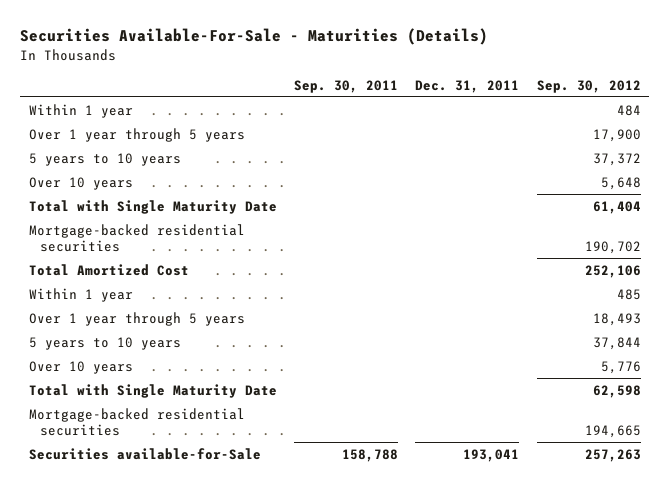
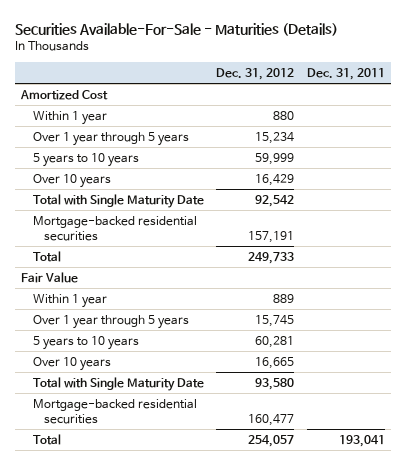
- | Sep. 30, 2011 | Dec. 31, 2011 | Sep. 30, 2012
+ | Dec. 31, 2012 | Dec. 31, 2011
+ Amortized Cost
- Total Amortized Cost | | | 252,106
+ Total | 249,733 |
+ Fair Value
- Securities available-for-Sale | 158,788 | 193,041 | 257,263
+ Total | 254,057 | 193,041

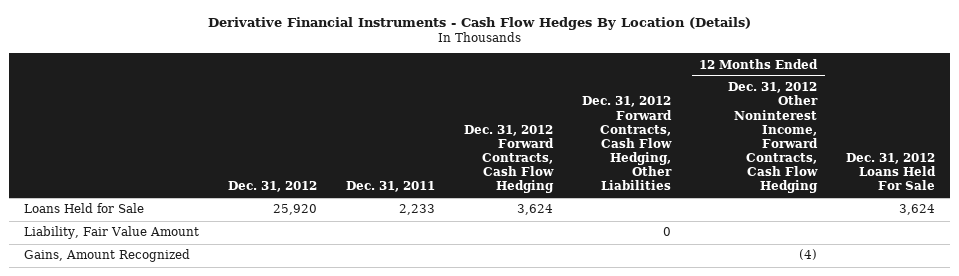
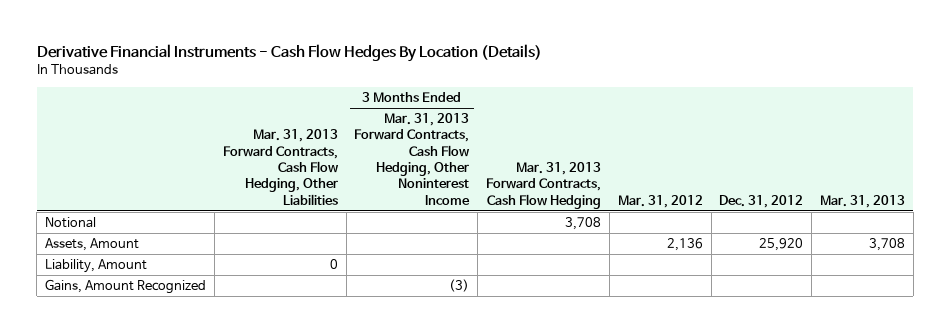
- | Dec. 31, 2012 | Dec. 31, 2011 | Dec. 31, 2012 Forward Contracts, Cash Flow Hedging | Dec. 31, 2012 Forward Contracts, Cash Flow Hedging, Other Liabilities | 12 Months Ended Dec. 31, 2012 Other Noninterest Income, Forward Contracts, Cash Flow Hedging | Dec. 31, 2012 Loans Held For Sale
+ | Mar. 31, 2013 Forward Contracts, Cash Flow Hedging, Other Liabilities | 3 Months Ended Mar. 31, 2013 Forward Contracts, Cash Flow Hedging, Other Noninterest Income | Mar. 31, 2013 Forward Contracts, Cash Flow Hedging | Mar. 31, 2012 | Dec. 31, 2012 | Mar. 31, 2013
- Loans Held for Sale | 25,920 | 2,233 | 3,624 | | | 3,624
- Liability, Fair Value Amount | | | | 0 | |
+ Notional | | | 3,708 | | |
+ Assets, Amount | | | | 2,136 | 25,920 | 3,708
+ Liability, Amount | 0 | | | | |

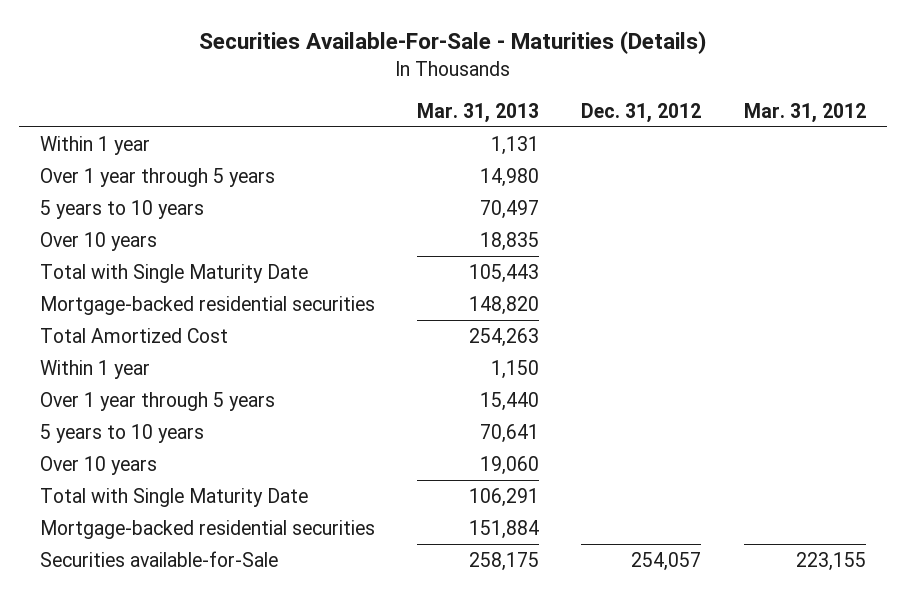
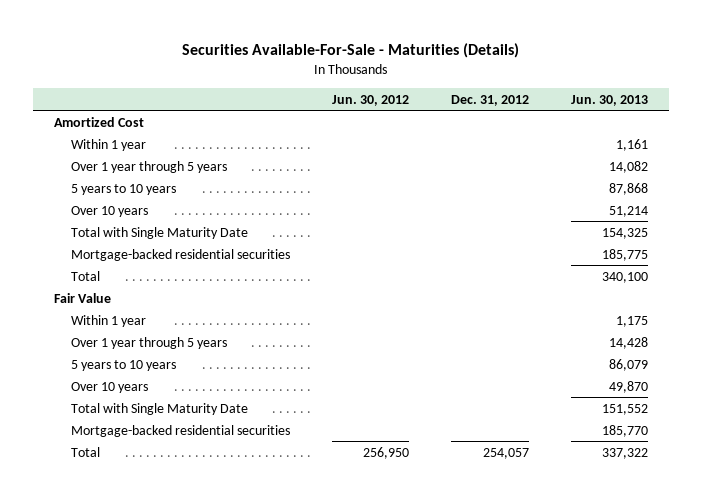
- | Mar. 31, 2013 | Dec. 31, 2012 | Mar. 31, 2012
+ | Jun. 30, 2012 | Dec. 31, 2012 | Jun. 30, 2013
+ Amortized Cost
- Total Amortized Cost | 254,263 | |
+ Total | | | 340,100
+ Fair Value
- Securities available-for-Sale | 258,175 | 254,057 | 223,155
+ Total | 256,950 | 254,057 | 337,322

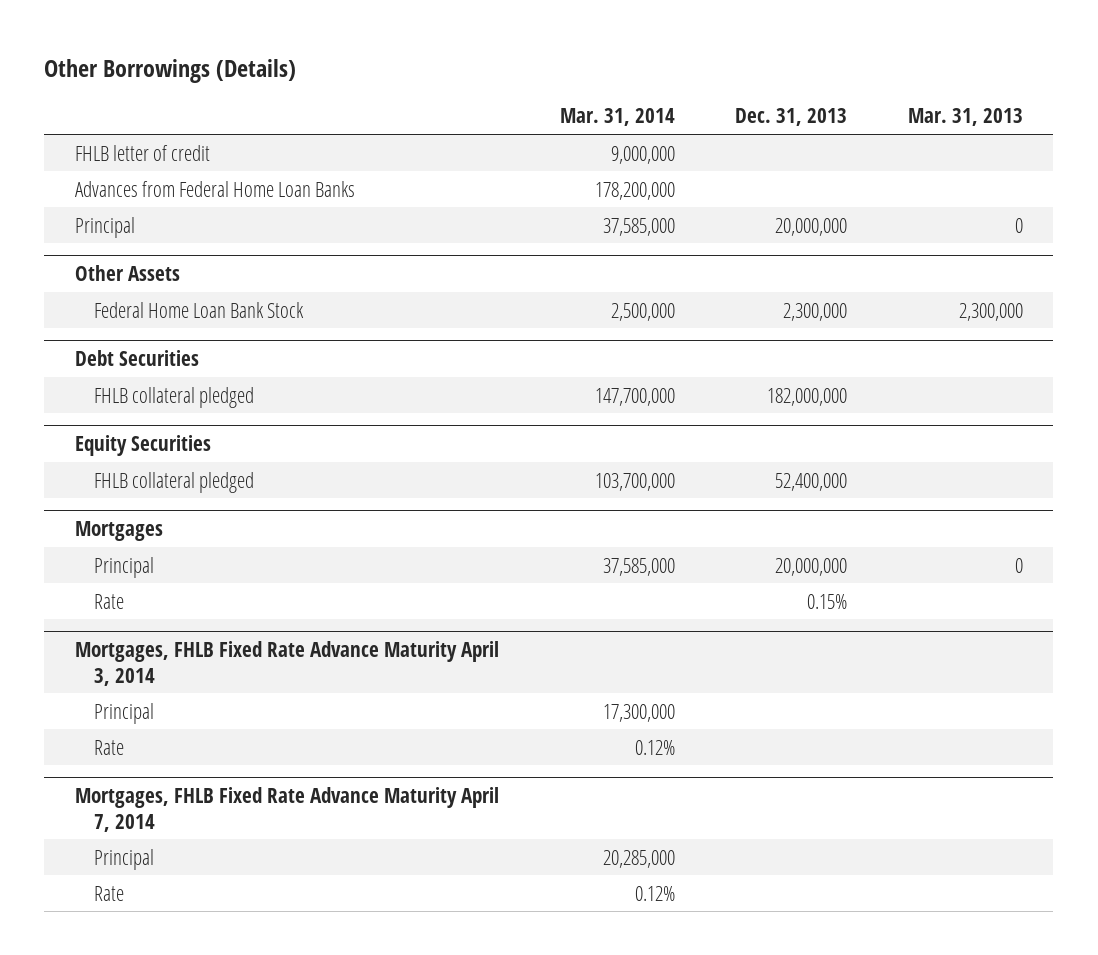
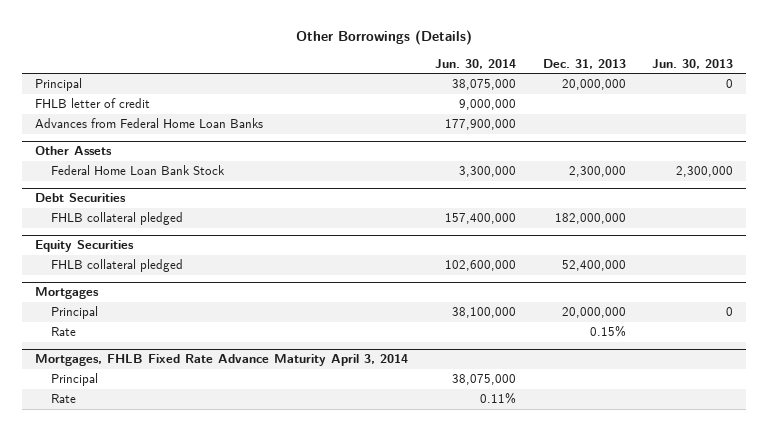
- | Mar. 31, 2014 | Dec. 31, 2013 | Mar. 31, 2013
+ | Jun. 30, 2014 | Dec. 31, 2013 | Jun. 30, 2013
moved up: Principal | 38,075,000 | 20,000,000 | 0
- Mortgages, FHLB Fixed Rate Advance Maturity April 7, 2014
- Principal | 20,285,000 | |
- Rate | 0.12% | |

